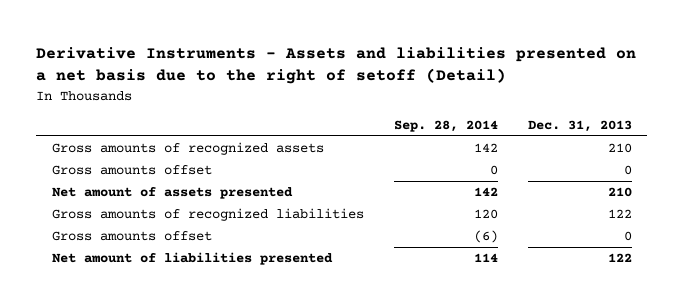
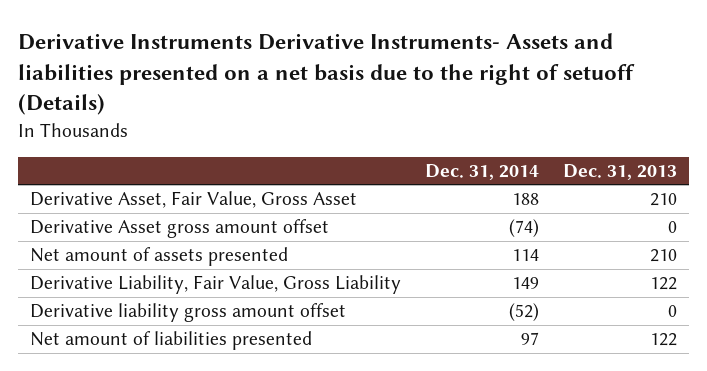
- Derivative Instruments - Assets and liabilities presented on a net basis due to the right of setoff (Detail)
+ Derivative Instruments Derivative Instruments- Assets and liabilities presented on a net basis due to the right of setuoff (Details)
- | Sep. 28, 2014 | Dec. 31, 2013
+ | Dec. 31, 2014 | Dec. 31, 2013
- Gross amounts of recognized assets | 142 | 210
- Gross amounts offset | 0 | 0
+ Derivative Asset, Fair Value, Gross Asset | 188 | 210
+ Derivative Asset gross amount offset | (74) | 0
- Gross amounts of recognized liabilities | 120 | 122
- Gross amounts offset | (6) | 0
+ Derivative Liability, Fair Value, Gross Liability | 149 | 122
+ Derivative liability gross amount offset | (52) | 0

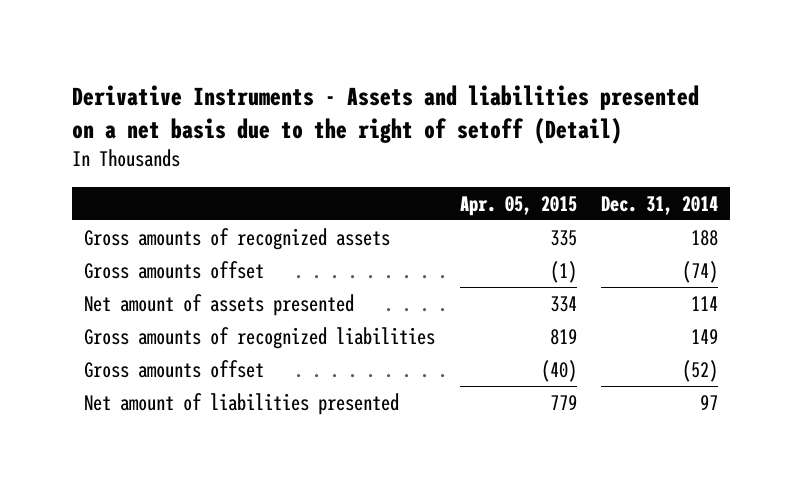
- Derivative Instruments Derivative Instruments- Assets and liabilities presented on a net basis due to the right of setuoff (Details)
+ Derivative Instruments - Assets and liabilities presented on a net basis due to the right of setoff (Detail)
- | Dec. 31, 2014 | Dec. 31, 2013
+ | Apr. 05, 2015 | Dec. 31, 2014
- Derivative Asset, Fair Value, Gross Asset | 188 | 210
- Derivative Asset gross amount offset | (74) | 0
+ Gross amounts of recognized assets | 335 | 188
+ Gross amounts offset | (1) | (74)
- Derivative Liability, Fair Value, Gross Liability | 149 | 122
- Derivative liability gross amount offset | (52) | 0
+ Gross amounts of recognized liabilities | 819 | 149
+ Gross amounts offset | (40) | (52)

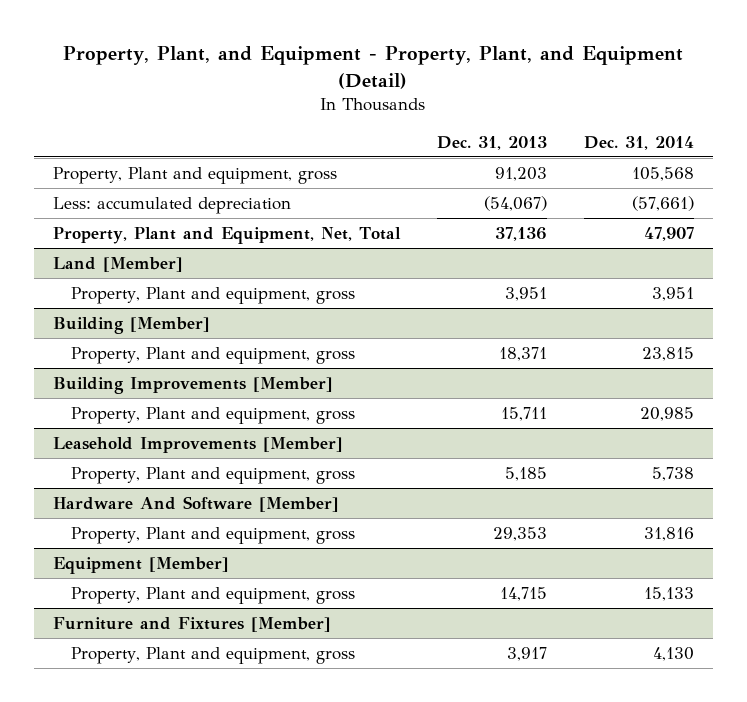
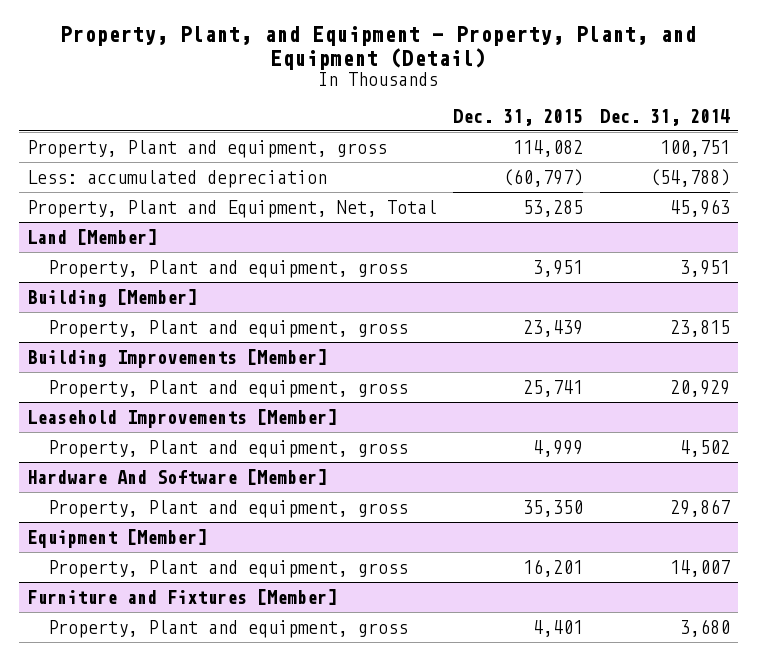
- | Dec. 31, 2013 | Dec. 31, 2014
+ | Dec. 31, 2015 | Dec. 31, 2014
- Property, Plant and equipment, gross | 91,203 | 105,568
- Less: accumulated depreciation | (54,067) | (57,661)
- Property, Plant and Equipment, Net, Total | 37,136 | 47,907
+ Property, Plant and equipment, gross | 114,082 | 100,751
+ Less: accumulated depreciation | (60,797) | (54,788)
+ Property, Plant and Equipment, Net, Total | 53,285 | 45,963
@ Building Improvements [Member]
- Property, Plant and equipment, gross | 15,711 | 20,985
+ Property, Plant and equipment, gross | 25,741 | 20,929
@ Leasehold Improvements [Member]
- Property, Plant and equipment, gross | 5,185 | 5,738
+ Property, Plant and equipment, gross | 4,999 | 4,502
@ Hardware And Software [Member]
- Property, Plant and equipment, gross | 29,353 | 31,816
+ Property, Plant and equipment, gross | 35,350 | 29,867
@ Equipment [Member]
- Property, Plant and equipment, gross | 14,715 | 15,133
+ Property, Plant and equipment, gross | 16,201 | 14,007
@ Furniture and Fixtures [Member]
- Property, Plant and equipment, gross | 3,917 | 4,130
+ Property, Plant and equipment, gross | 4,401 | 3,680

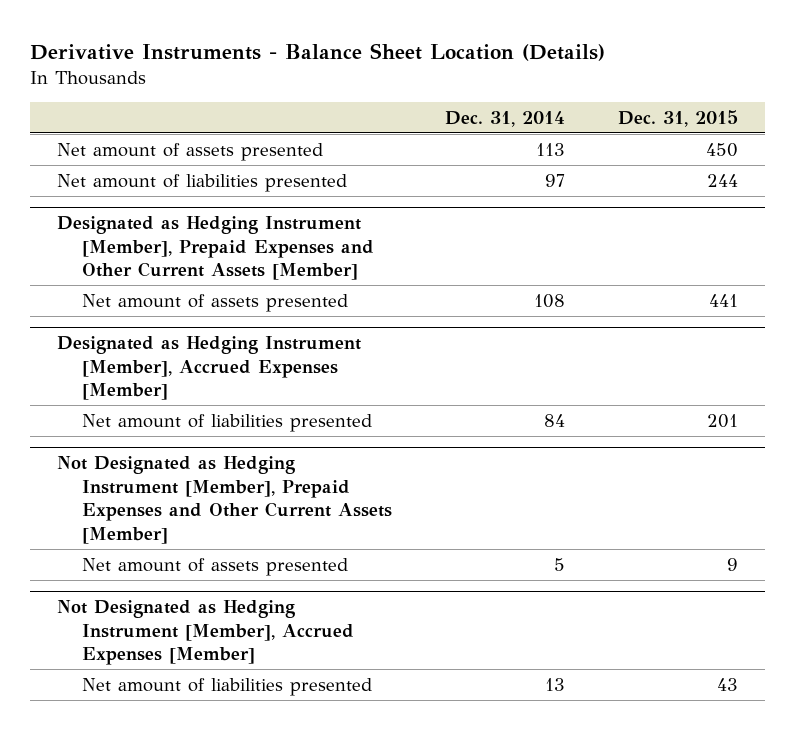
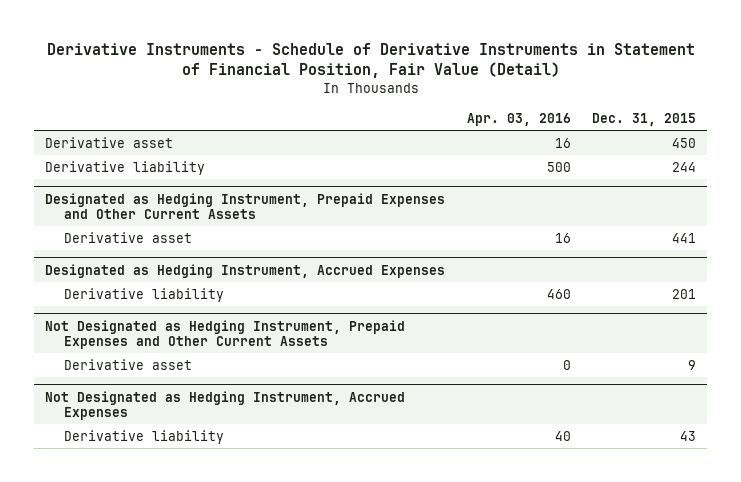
- Derivative Instruments - Balance Sheet Location (Details)
+ Derivative Instruments - Schedule of Derivative Instruments in Statement of Financial Position, Fair Value (Detail)
- | Dec. 31, 2014 | Dec. 31, 2015
+ | Apr. 03, 2016 | Dec. 31, 2015
- Net amount of assets presented | 113 | 450
- Net amount of liabilities presented | 97 | 244
- Designated as Hedging Instrument [Member], Prepaid Expenses and Other Current Assets [Member]
- Net amount of assets presented | 108 | 441
- Designated as Hedging Instrument [Member], Accrued Expenses [Member]
- Net amount of liabilities presented | 84 | 201
- Not Designated as Hedging Instrument [Member], Prepaid Expenses and Other Current Assets [Member]
- Net amount of assets presented | 5 | 9
- Not Designated as Hedging Instrument [Member], Accrued Expenses [Member]
- Net amount of liabilities presented | 13 | 43
+ Derivative asset | 16 | 450
+ Derivative liability | 500 | 244
+ Designated as Hedging Instrument, Prepaid Expenses and Other Current Assets
+ Derivative asset | 16 | 441
+ Designated as Hedging Instrument, Accrued Expenses
+ Derivative liability | 460 | 201
+ Not Designated as Hedging Instrument, Prepaid Expenses and Other Current Assets
+ Derivative asset | 0 | 9
+ Not Designated as Hedging Instrument, Accrued Expenses
+ Derivative liability | 40 | 43

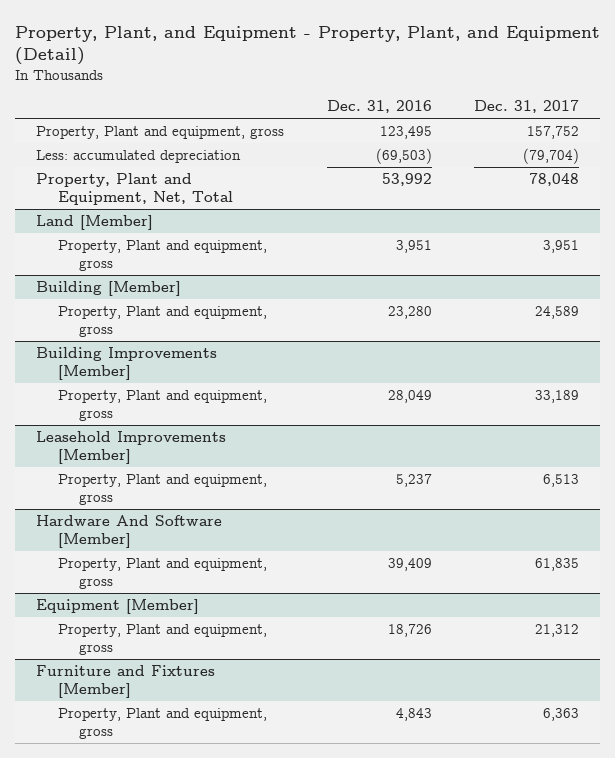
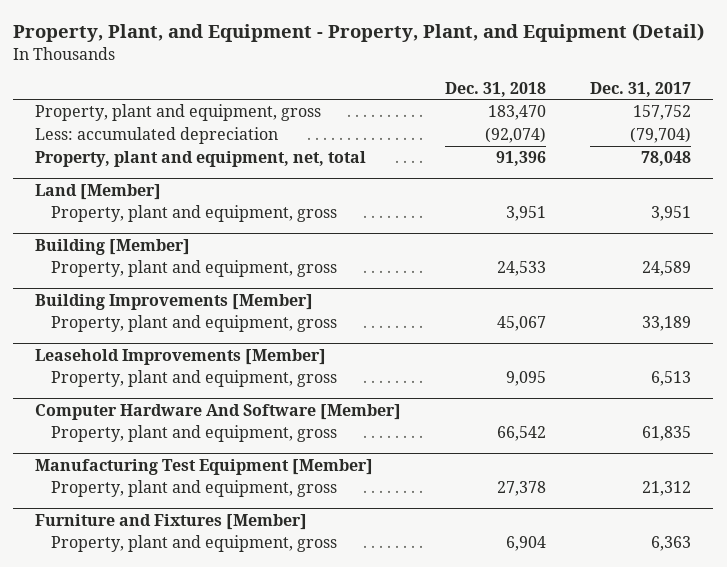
- | Dec. 31, 2016 | Dec. 31, 2017
+ | Dec. 31, 2018 | Dec. 31, 2017
- Property, Plant and equipment, gross | 123,495 | 157,752
+ Property, plant and equipment, gross | 183,470 | 157,752
- Property, Plant and Equipment, Net, Total | 53,992 | 78,048
+ Property, plant and equipment, net, total | 91,396 | 78,048
@ Land [Member]
- Property, Plant and equipment, gross | 3,951 | 3,951
+ Property, plant and equipment, gross | 3,951 | 3,951
@ Building [Member]
- Property, Plant and equipment, gross | 23,280 | 24,589
+ Property, plant and equipment, gross | 24,533 | 24,589
@ Building Improvements [Member]
- Property, Plant and equipment, gross | 28,049 | 33,189
+ Property, plant and equipment, gross | 45,067 | 33,189
@ Leasehold Improvements [Member]
- Property, Plant and equipment, gross | 5,237 | 6,513
- Hardware And Software [Member]
- Property, Plant and equipment, gross | 39,409 | 61,835
- Equipment [Member]
- Property, Plant and equipment, gross | 18,726 | 21,312
@ Leasehold Improvements [Member]
+ Property, plant and equipment, gross | 9,095 | 6,513
+ Computer Hardware And Software [Member]
+ Property, plant and equipment, gross | 66,542 | 61,835
+ Manufacturing Test Equipment [Member]
+ Property, plant and equipment, gross | 27,378 | 21,312
@ Furniture and Fixtures [Member]
- Property, Plant and equipment, gross | 4,843 | 6,363
+ Property, plant and equipment, gross | 6,904 | 6,363

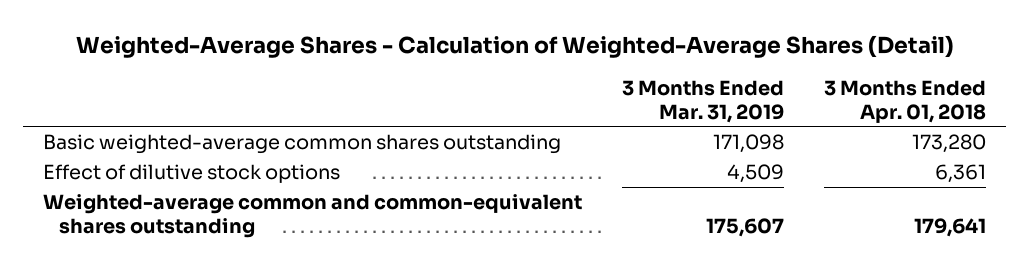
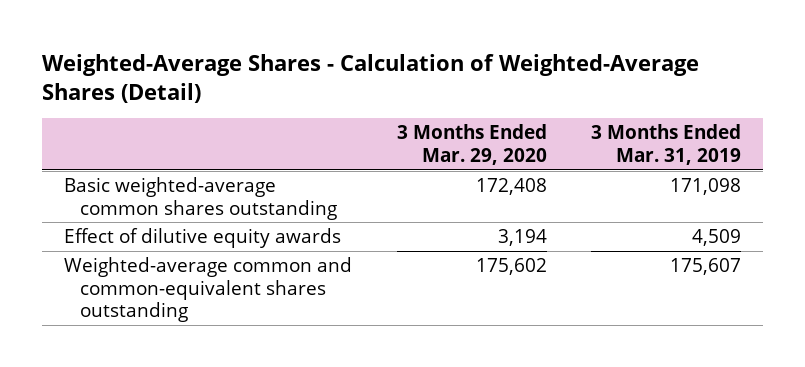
- | 3 Months Ended Mar. 31, 2019 | 3 Months Ended Apr. 01, 2018
+ | 3 Months Ended Mar. 29, 2020 | 3 Months Ended Mar. 31, 2019
- Effect of dilutive stock options | 4,509 | 6,361
+ Effect of dilutive equity awards | 3,194 | 4,509

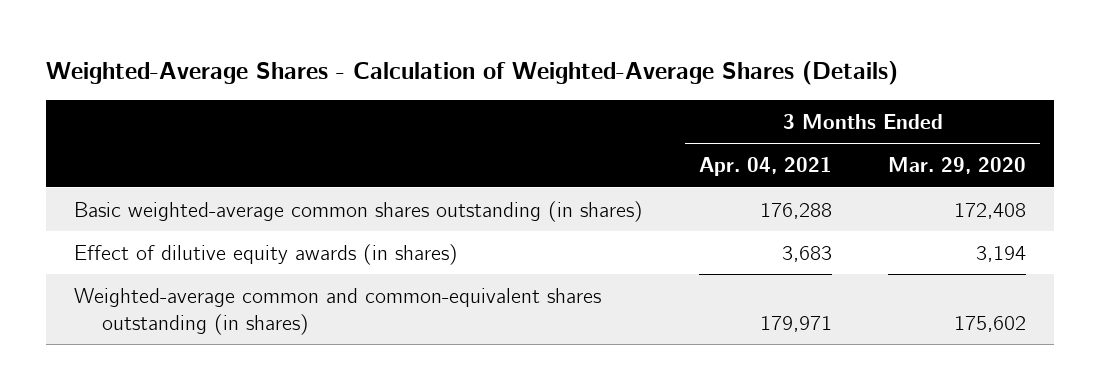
- Weighted-Average Shares - Calculation of Weighted-Average Shares (Detail)
+ Weighted-Average Shares - Calculation of Weighted-Average Shares (Details)
- | 3 Months Ended Mar. 29, 2020 | 3 Months Ended Mar. 31, 2019
+ | 3 Months Ended Apr. 04, 2021 | 3 Months Ended Mar. 29, 2020
- Basic weighted-average common shares outstanding | 172,408 | 171,098
- Effect of dilutive equity awards | 3,194 | 4,509
- Weighted-average common and common-equivalent shares outstanding | 175,602 | 175,607
+ Basic weighted-average common shares outstanding (in shares) | 176,288 | 172,408
+ Effect of dilutive equity awards (in shares) | 3,683 | 3,194
+ Weighted-average common and common-equivalent shares outstanding (in shares) | 179,971 | 175,602

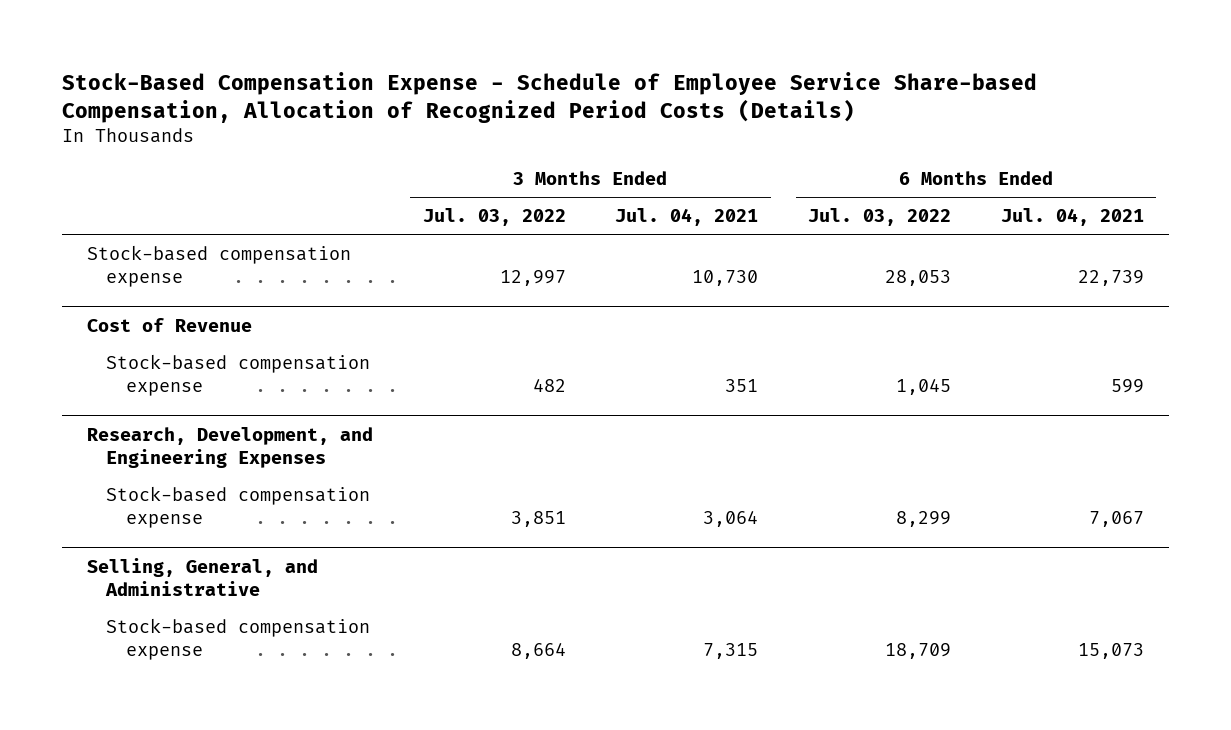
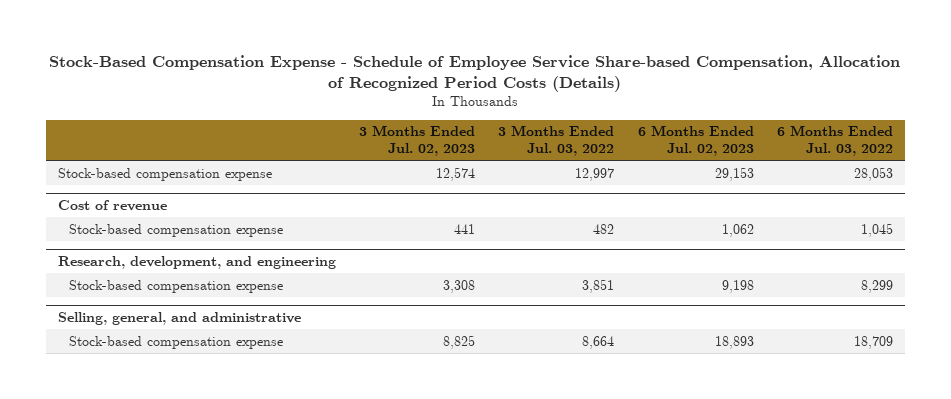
- | 3 Months Ended Jul. 03, 2022 | 3 Months Ended Jul. 04, 2021 | 6 Months Ended Jul. 03, 2022 | 6 Months Ended Jul. 04, 2021
+ | 3 Months Ended Jul. 02, 2023 | 3 Months Ended Jul. 03, 2022 | 6 Months Ended Jul. 02, 2023 | 6 Months Ended Jul. 03, 2022
- Cost of Revenue
+ Cost of revenue
- Research, Development, and Engineering Expenses
+ Research, development, and engineering
- Selling, General, and Administrative
+ Selling, general, and administrative

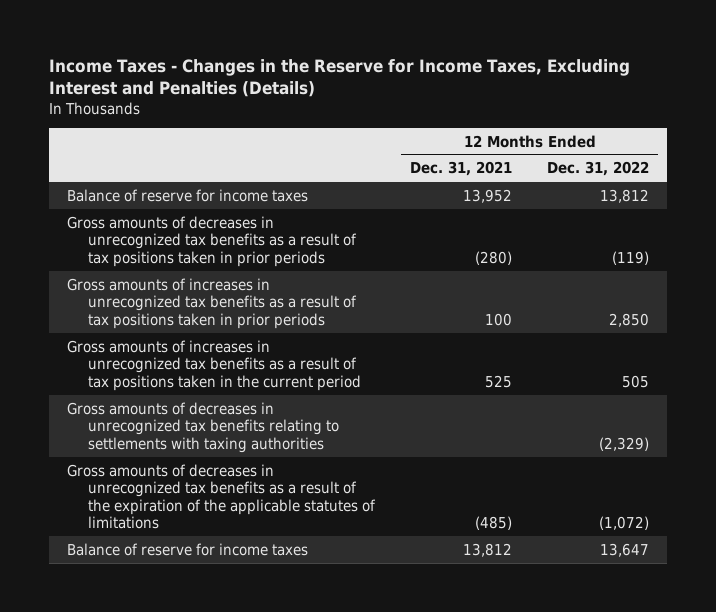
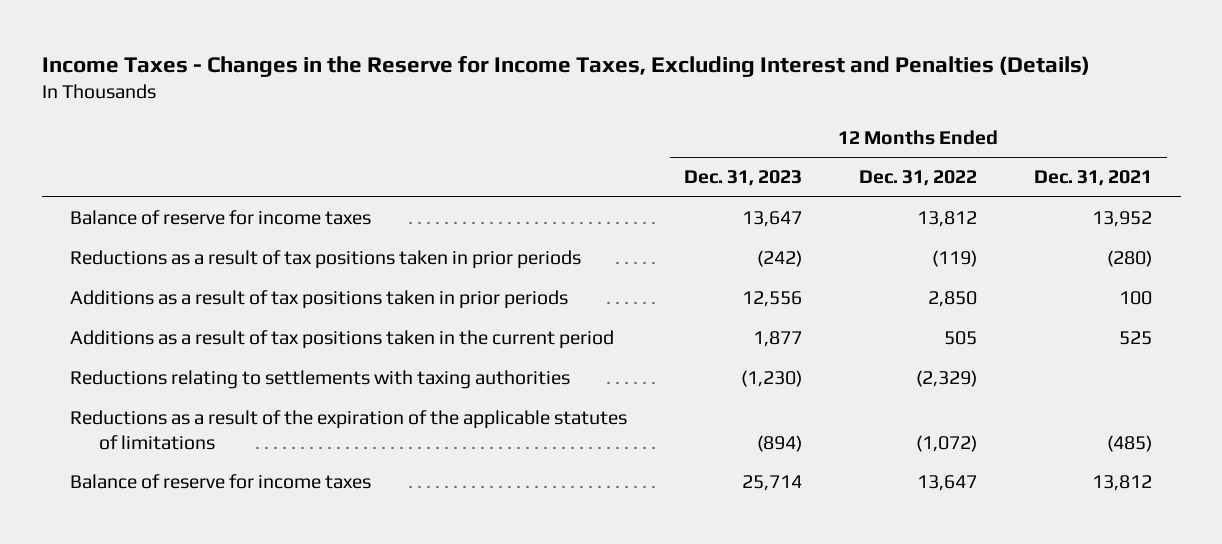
- | 12 Months Ended Dec. 31, 2021 | 12 Months Ended Dec. 31, 2022
+ | 12 Months Ended Dec. 31, 2023 | 12 Months Ended Dec. 31, 2022 | 12 Months Ended Dec. 31, 2021
- Gross amounts of decreases in unrecognized tax benefits as a result of tax positions taken in prior periods | (280) | (119)
- Gross amounts of increases in unrecognized tax benefits as a result of tax positions taken in prior periods | 100 | 2,850
- Gross amounts of increases in unrecognized tax benefits as a result of tax positions taken in the current period | 525 | 505
- Gross amounts of decreases in unrecognized tax benefits relating to settlements with taxing authorities | | (2,329)
- Gross amounts of decreases in unrecognized tax benefits as a result of the expiration of the applicable statutes of limitations | (485) | (1,072)
+ Reductions as a result of tax positions taken in prior periods | (242) | (119) | (280)
+ Additions as a result of tax positions taken in prior periods | 12,556 | 2,850 | 100
+ Additions as a result of tax positions taken in the current period | 1,877 | 505 | 525
+ Reductions relating to settlements with taxing authorities | (1,230) | (2,329) |
+ Reductions as a result of the expiration of the applicable statutes of limitations | (894) | (1,072) | (485)

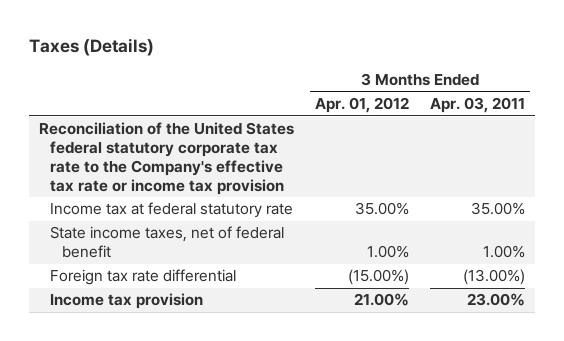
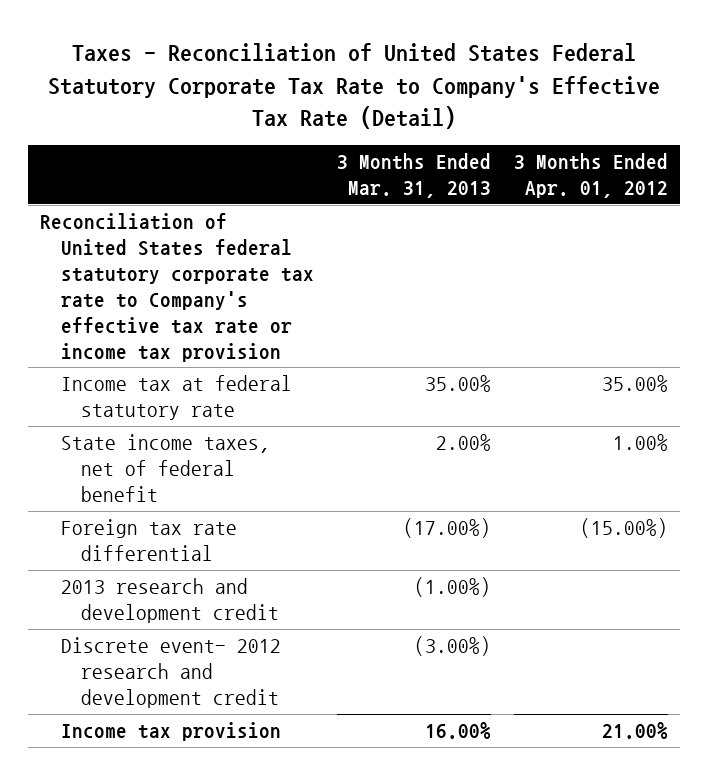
- Taxes (Details)
+ Taxes - Reconciliation of United States Federal Statutory Corporate Tax Rate to Company's Effective Tax Rate (Detail)
- | 3 Months Ended Apr. 01, 2012 | 3 Months Ended Apr. 03, 2011
+ | 3 Months Ended Mar. 31, 2013 | 3 Months Ended Apr. 01, 2012
- Reconciliation of the United States federal statutory corporate tax rate to the Company's effective tax rate or income tax provision
+ Reconciliation of United States federal statutory corporate tax rate to Company's effective tax rate or income tax provision
+ 2013 research and development credit | (1.00%) |
+ Discrete event- 2012 research and development credit | (3.00%) |

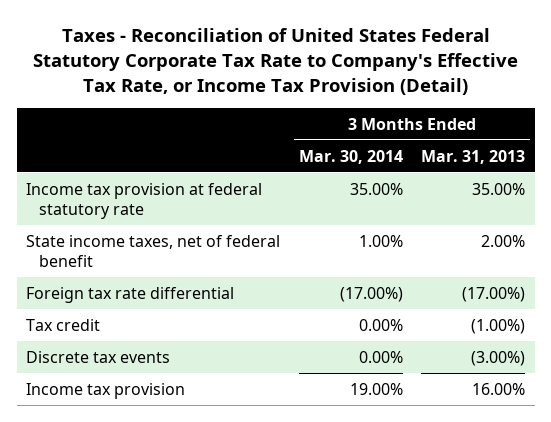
- Taxes - Reconciliation of United States Federal Statutory Corporate Tax Rate to Company's Effective Tax Rate (Detail)
+ Taxes - Reconciliation of United States Federal Statutory Corporate Tax Rate to Company's Effective Tax Rate, or Income Tax Provision (Detail)
- | 3 Months Ended Mar. 31, 2013 | 3 Months Ended Apr. 01, 2012
+ | 3 Months Ended Mar. 30, 2014 | 3 Months Ended Mar. 31, 2013
- Reconciliation of United States federal statutory corporate tax rate to Company's effective tax rate or income tax provision
- Income tax at federal statutory rate | 35.00% | 35.00%
+ Income tax provision at federal statutory rate | 35.00% | 35.00%
- 2013 research and development credit | (1.00%) |
- Discrete event- 2012 research and development credit | (3.00%) |
+ Tax credit | 0.00% | (1.00%)
+ Discrete tax events | 0.00% | (3.00%)

